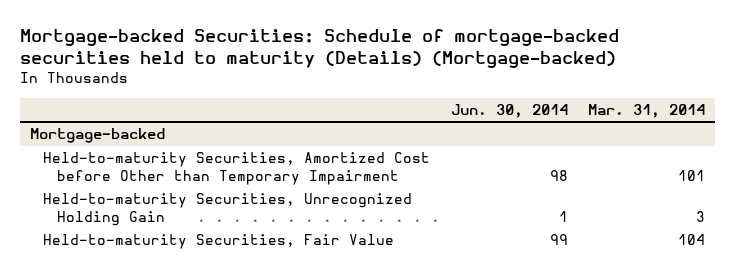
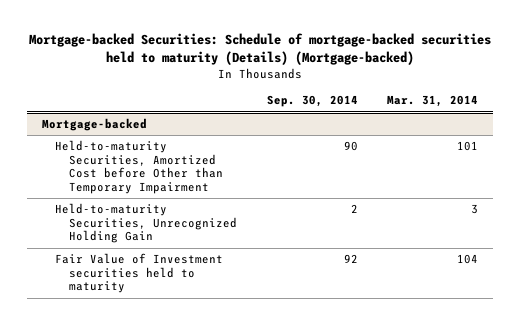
- | Jun. 30, 2014 | Mar. 31, 2014
+ | Sep. 30, 2014 | Mar. 31, 2014
@ Mortgage-backed
- Held-to-maturity Securities, Fair Value | 99 | 104
+ Fair Value of Investment securities held to maturity | 92 | 104

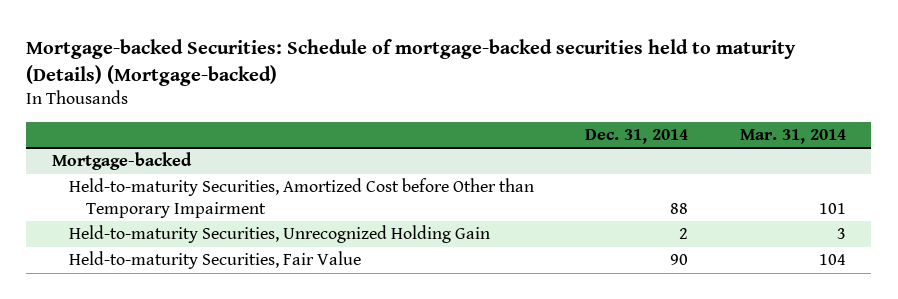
- | Sep. 30, 2014 | Mar. 31, 2014
+ | Dec. 31, 2014 | Mar. 31, 2014
@ Mortgage-backed
- Fair Value of Investment securities held to maturity | 92 | 104
+ Held-to-maturity Securities, Fair Value | 90 | 104

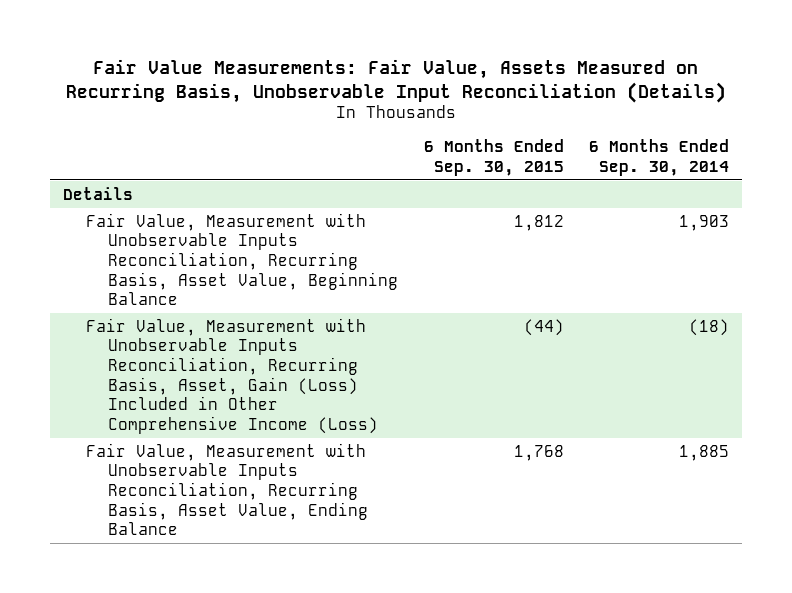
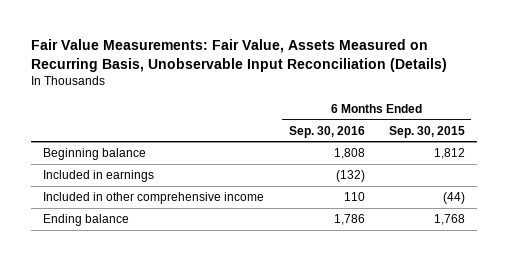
- | 6 Months Ended Sep. 30, 2015 | 6 Months Ended Sep. 30, 2014
+ | 6 Months Ended Sep. 30, 2016 | 6 Months Ended Sep. 30, 2015
- Details
- Fair Value, Measurement with Unobservable Inputs Reconciliation, Recurring Basis, Asset Value, Beginning Balance | 1,812 | 1,903
- Fair Value, Measurement with Unobservable Inputs Reconciliation, Recurring Basis, Asset, Gain (Loss) Included in Other Comprehensive Income (Loss) | (44) | (18)
- Fair Value, Measurement with Unobservable Inputs Reconciliation, Recurring Basis, Asset Value, Ending Balance | 1,768 | 1,885
+ Beginning balance | 1,808 | 1,812
+ Included in earnings | (132) |
+ Included in other comprehensive income | 110 | (44)
+ Ending balance | 1,786 | 1,768

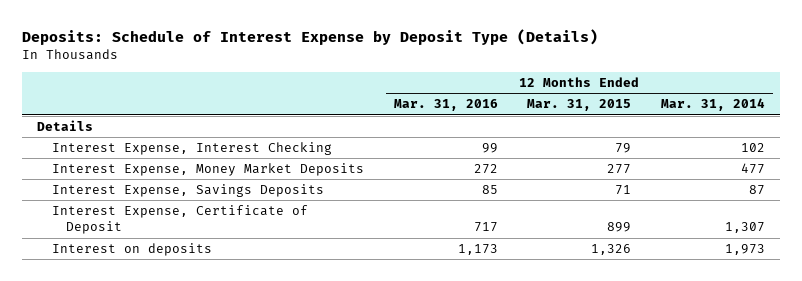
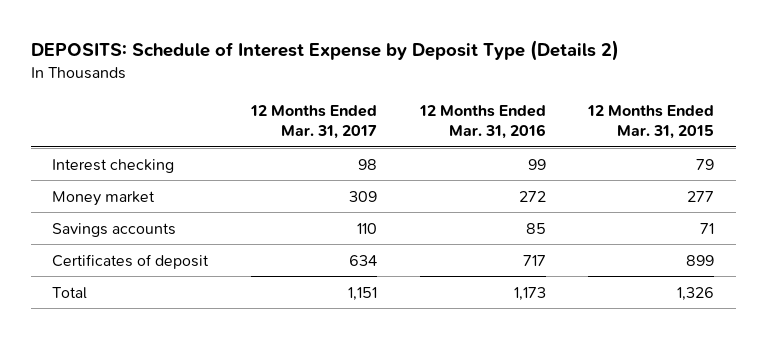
- Deposits: Schedule of Interest Expense by Deposit Type (Details)
+ DEPOSITS: Schedule of Interest Expense by Deposit Type (Details 2)
- | 12 Months Ended Mar. 31, 2016 | 12 Months Ended Mar. 31, 2015 | 12 Months Ended Mar. 31, 2014
+ | 12 Months Ended Mar. 31, 2017 | 12 Months Ended Mar. 31, 2016 | 12 Months Ended Mar. 31, 2015
- Details
- Interest Expense, Interest Checking | 99 | 79 | 102
- Interest Expense, Money Market Deposits | 272 | 277 | 477
- Interest Expense, Savings Deposits | 85 | 71 | 87
- Interest Expense, Certificate of Deposit | 717 | 899 | 1,307
- Interest on deposits | 1,173 | 1,326 | 1,973
+ Interest checking | 98 | 99 | 79
+ Money market | 309 | 272 | 277
+ Savings accounts | 110 | 85 | 71
+ Certificates of deposit | 634 | 717 | 899
+ Total | 1,151 | 1,173 | 1,326

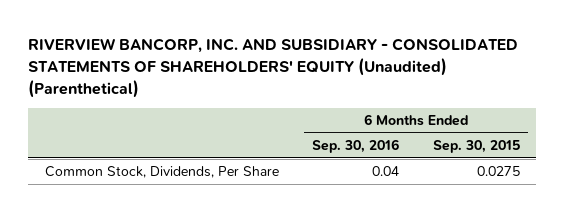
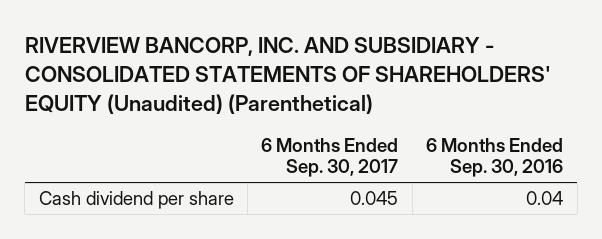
- | 6 Months Ended Sep. 30, 2016 | 6 Months Ended Sep. 30, 2015
+ | 6 Months Ended Sep. 30, 2017 | 6 Months Ended Sep. 30, 2016
- Common Stock, Dividends, Per Share | 0.04 | 0.0275
+ Cash dividend per share | 0.045 | 0.04

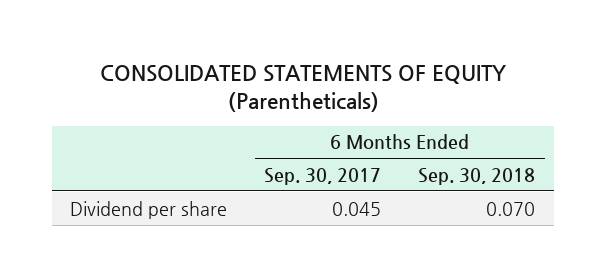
- RIVERVIEW BANCORP, INC. AND SUBSIDIARY - CONSOLIDATED STATEMENTS OF SHAREHOLDERS' EQUITY (Unaudited) (Parenthetical)
+ CONSOLIDATED STATEMENTS OF EQUITY (Parentheticals)
- | 6 Months Ended Sep. 30, 2017 | 6 Months Ended Sep. 30, 2016
+ | 6 Months Ended Sep. 30, 2017 | 6 Months Ended Sep. 30, 2018
- Cash dividend per share | 0.045 | 0.04
+ Dividend per share | 0.045 | 0.070

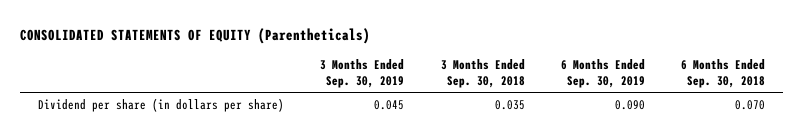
- | 6 Months Ended Sep. 30, 2017 | 6 Months Ended Sep. 30, 2018
+ | 3 Months Ended Sep. 30, 2019 | 3 Months Ended Sep. 30, 2018 | 6 Months Ended Sep. 30, 2019 | 6 Months Ended Sep. 30, 2018
- Dividend per share | 0.045 | 0.070
+ Dividend per share (in dollars per share) | 0.045 | 0.035 | 0.090 | 0.070

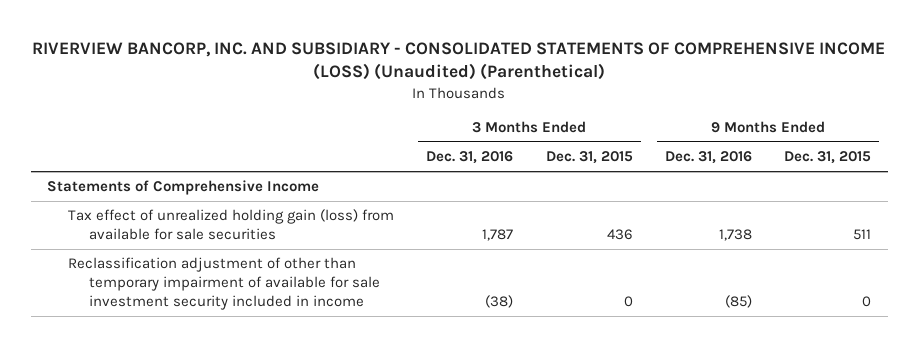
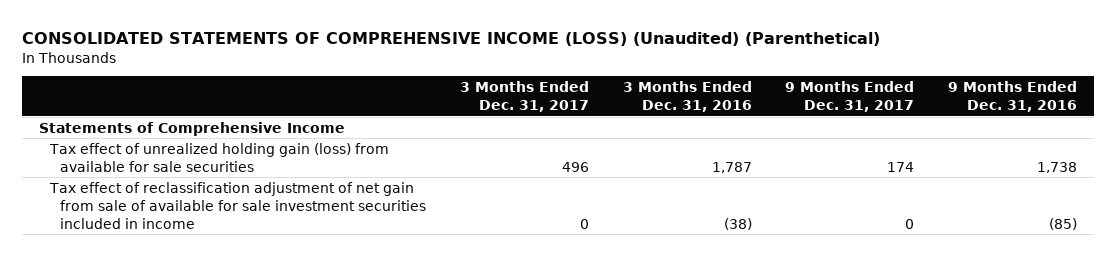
- RIVERVIEW BANCORP, INC. AND SUBSIDIARY - CONSOLIDATED STATEMENTS OF COMPREHENSIVE INCOME (LOSS) (Unaudited) (Parenthetical)
+ CONSOLIDATED STATEMENTS OF COMPREHENSIVE INCOME (LOSS) (Unaudited) (Parenthetical)
- | 3 Months Ended Dec. 31, 2016 | 3 Months Ended Dec. 31, 2015 | 9 Months Ended Dec. 31, 2016 | 9 Months Ended Dec. 31, 2015
+ | 3 Months Ended Dec. 31, 2017 | 3 Months Ended Dec. 31, 2016 | 9 Months Ended Dec. 31, 2017 | 9 Months Ended Dec. 31, 2016
- Reclassification adjustment of other than temporary impairment of available for sale investment security included in income | (38) | 0 | (85) | 0
+ Tax effect of reclassification adjustment of net gain from sale of available for sale investment securities included in income | 0 | (38) | 0 | (85)

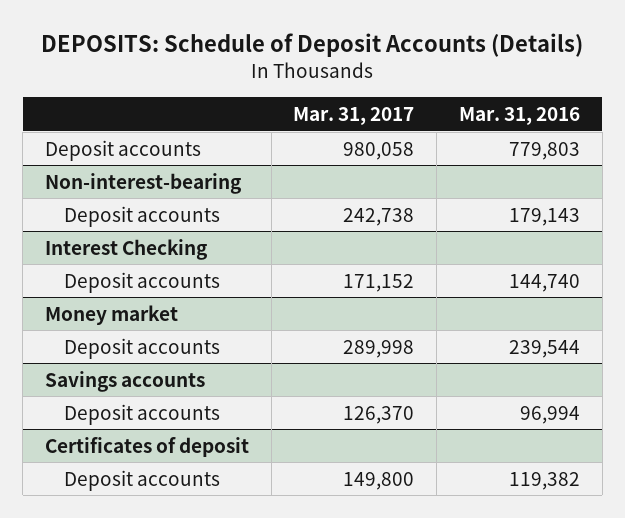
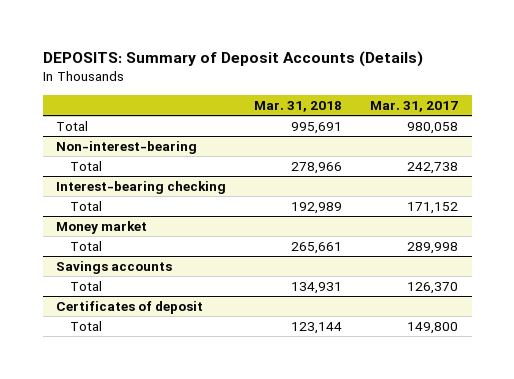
- DEPOSITS: Schedule of Deposit Accounts (Details)
+ DEPOSITS: Summary of Deposit Accounts (Details)
- | Mar. 31, 2017 | Mar. 31, 2016
+ | Mar. 31, 2018 | Mar. 31, 2017
- Deposit accounts | 980,058 | 779,803
+ Total | 995,691 | 980,058
@ Non-interest-bearing
- Deposit accounts | 242,738 | 179,143
- Interest Checking
- Deposit accounts | 171,152 | 144,740
@ Non-interest-bearing
+ Total | 278,966 | 242,738
+ Interest-bearing checking
+ Total | 192,989 | 171,152
@ Money market
- Deposit accounts | 289,998 | 239,544
+ Total | 265,661 | 289,998
@ Savings accounts
- Deposit accounts | 126,370 | 96,994
+ Total | 134,931 | 126,370
@ Certificates of deposit
- Deposit accounts | 149,800 | 119,382
+ Total | 123,144 | 149,800

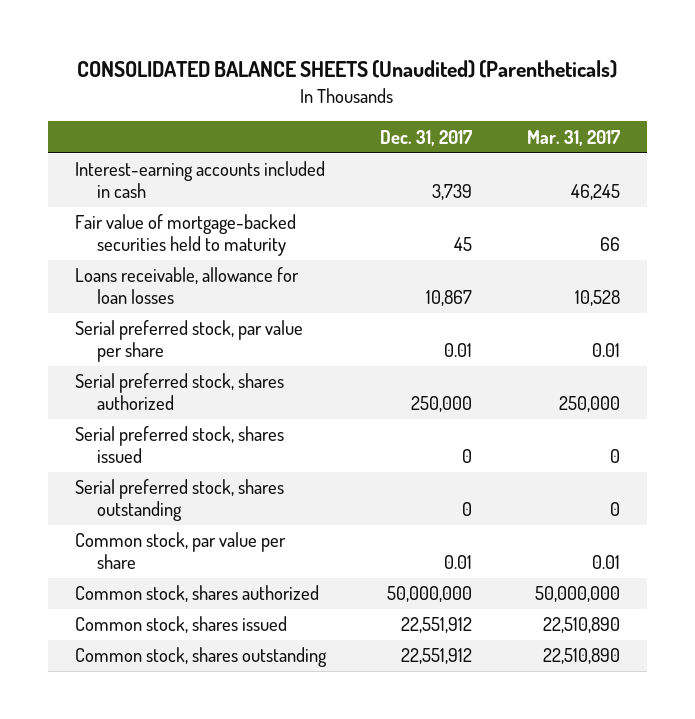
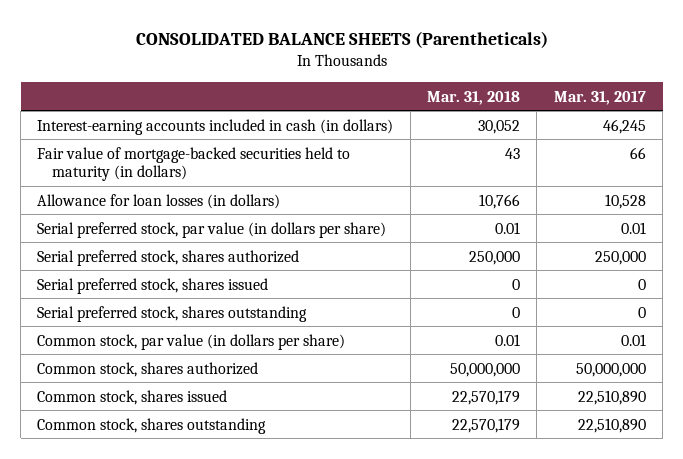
- CONSOLIDATED BALANCE SHEETS (Unaudited) (Parentheticals)
+ CONSOLIDATED BALANCE SHEETS (Parentheticals)
- | Dec. 31, 2017 | Mar. 31, 2017
+ | Mar. 31, 2018 | Mar. 31, 2017
- Interest-earning accounts included in cash | 3,739 | 46,245
- Fair value of mortgage-backed securities held to maturity | 45 | 66
- Loans receivable, allowance for loan losses | 10,867 | 10,528
- Serial preferred stock, par value per share | 0.01 | 0.01
+ Interest-earning accounts included in cash (in dollars) | 30,052 | 46,245
+ Fair value of mortgage-backed securities held to maturity (in dollars) | 43 | 66
+ Allowance for loan losses (in dollars) | 10,766 | 10,528
+ Serial preferred stock, par value (in dollars per share) | 0.01 | 0.01
- Common stock, par value per share | 0.01 | 0.01
+ Common stock, par value (in dollars per share) | 0.01 | 0.01

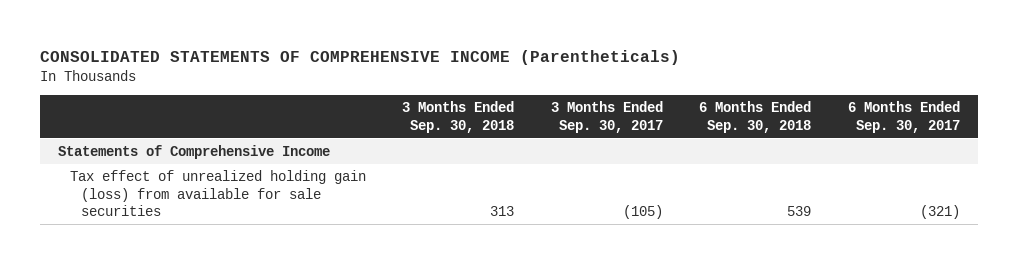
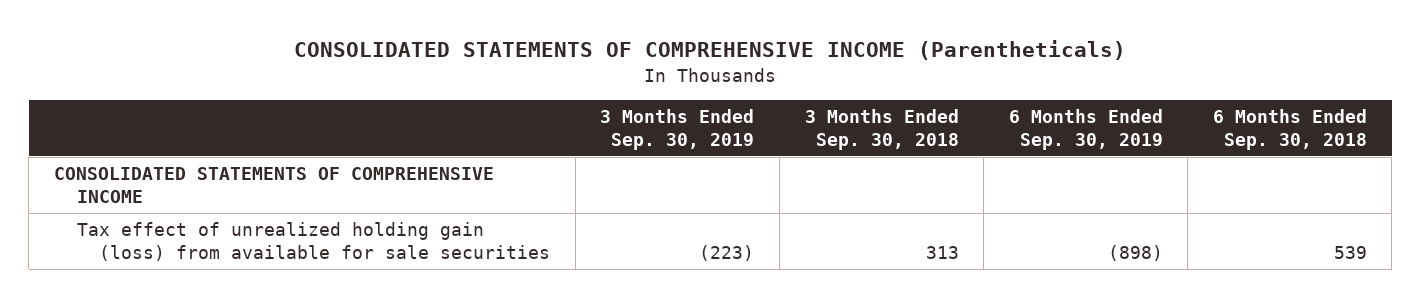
- | 3 Months Ended Sep. 30, 2018 | 3 Months Ended Sep. 30, 2017 | 6 Months Ended Sep. 30, 2018 | 6 Months Ended Sep. 30, 2017
+ | 3 Months Ended Sep. 30, 2019 | 3 Months Ended Sep. 30, 2018 | 6 Months Ended Sep. 30, 2019 | 6 Months Ended Sep. 30, 2018
- Statements of Comprehensive Income
+ CONSOLIDATED STATEMENTS OF COMPREHENSIVE INCOME

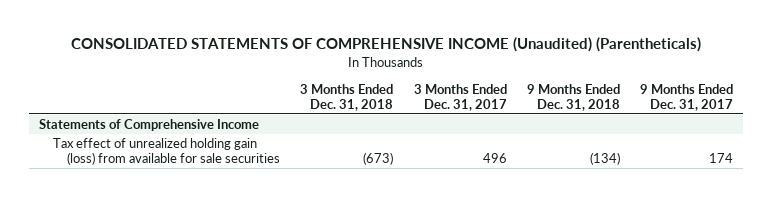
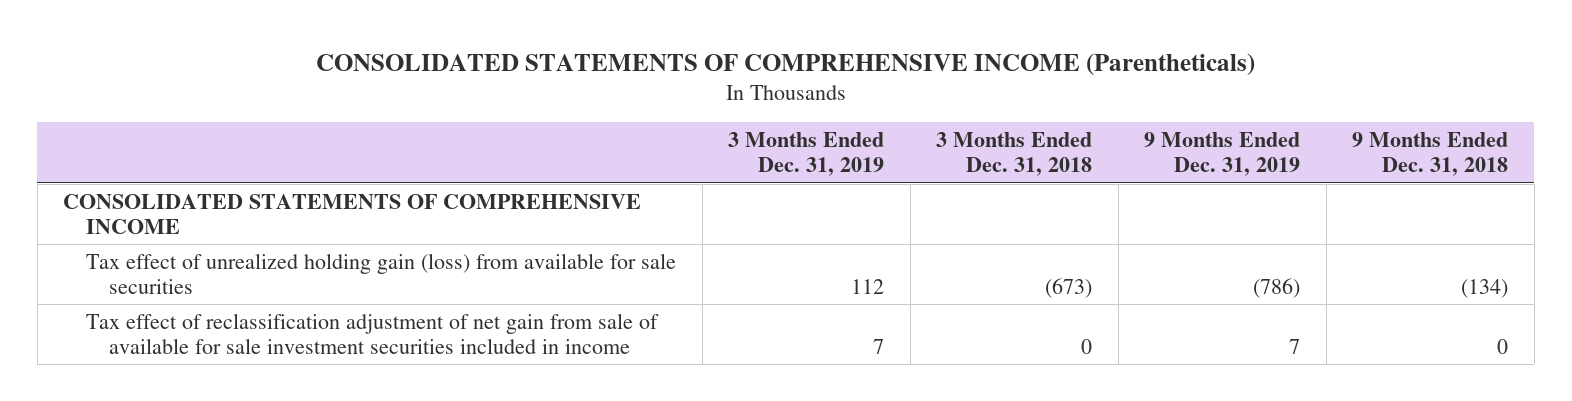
- CONSOLIDATED STATEMENTS OF COMPREHENSIVE INCOME (Unaudited) (Parentheticals)
+ CONSOLIDATED STATEMENTS OF COMPREHENSIVE INCOME (Parentheticals)
- | 3 Months Ended Dec. 31, 2018 | 3 Months Ended Dec. 31, 2017 | 9 Months Ended Dec. 31, 2018 | 9 Months Ended Dec. 31, 2017
+ | 3 Months Ended Dec. 31, 2019 | 3 Months Ended Dec. 31, 2018 | 9 Months Ended Dec. 31, 2019 | 9 Months Ended Dec. 31, 2018
- Statements of Comprehensive Income
+ CONSOLIDATED STATEMENTS OF COMPREHENSIVE INCOME
+ Tax effect of reclassification adjustment of net gain from sale of available for sale investment securities included in income | 7 | 0 | 7 | 0

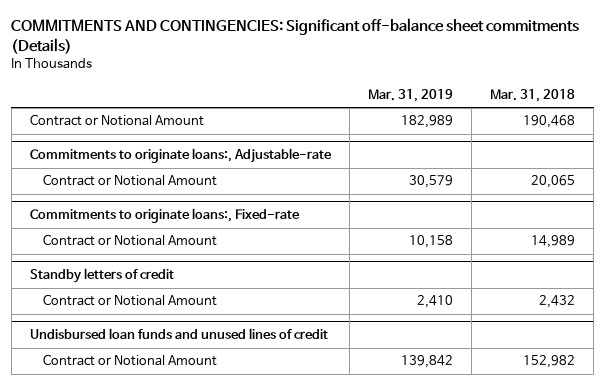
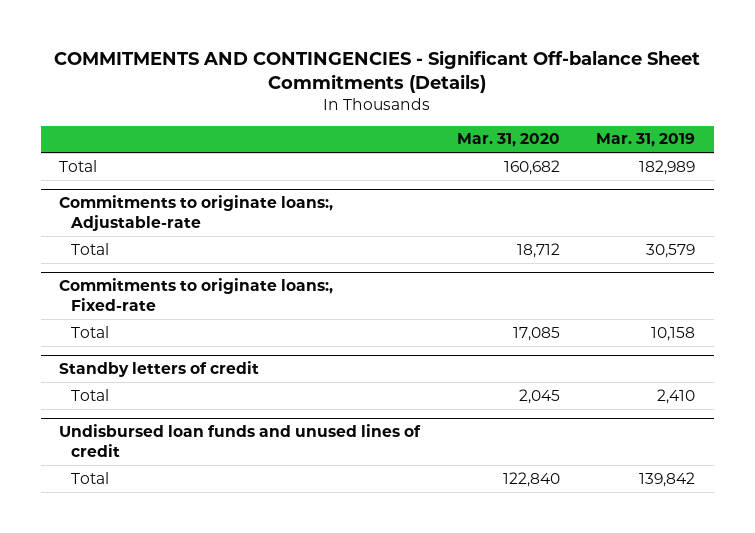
- COMMITMENTS AND CONTINGENCIES: Significant off-balance sheet commitments (Details)
+ COMMITMENTS AND CONTINGENCIES - Significant Off-balance Sheet Commitments (Details)
- | Mar. 31, 2019 | Mar. 31, 2018
+ | Mar. 31, 2020 | Mar. 31, 2019
- Contract or Notional Amount | 182,989 | 190,468
+ Total | 160,682 | 182,989
@ Commitments to originate loans:, Adjustable-rate
- Contract or Notional Amount | 30,579 | 20,065
+ Total | 18,712 | 30,579
@ Commitments to originate loans:, Fixed-rate
- Contract or Notional Amount | 10,158 | 14,989
+ Total | 17,085 | 10,158
@ Standby letters of credit
- Contract or Notional Amount | 2,410 | 2,432
+ Total | 2,045 | 2,410
@ Undisbursed loan funds and unused lines of credit
- Contract or Notional Amount | 139,842 | 152,982
+ Total | 122,840 | 139,842

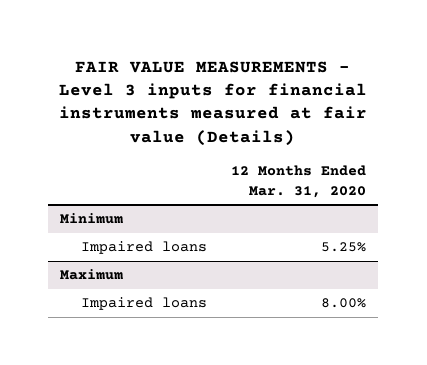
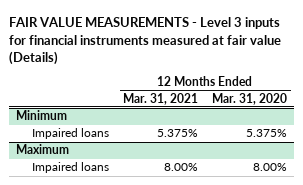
- | 12 Months Ended Mar. 31, 2020
+ | 12 Months Ended Mar. 31, 2021 | 12 Months Ended Mar. 31, 2020
@ Minimum
- Impaired loans | 5.25%
+ Impaired loans | 5.375% | 5.375%

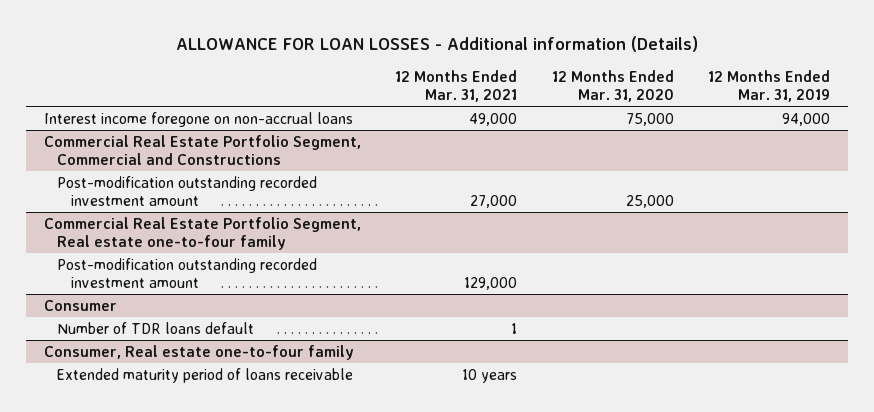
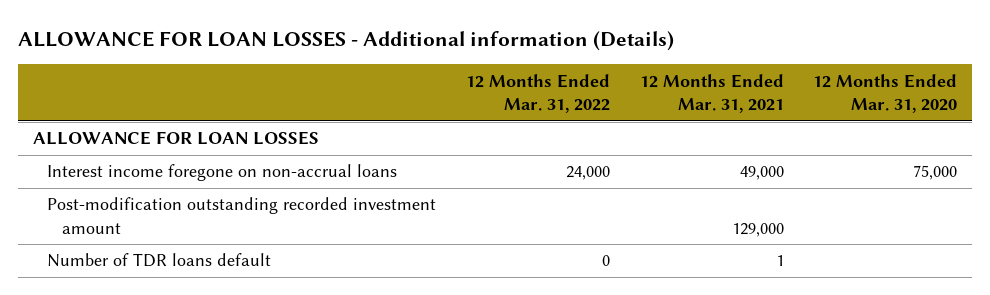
- | 12 Months Ended Mar. 31, 2021 | 12 Months Ended Mar. 31, 2020 | 12 Months Ended Mar. 31, 2019
+ | 12 Months Ended Mar. 31, 2022 | 12 Months Ended Mar. 31, 2021 | 12 Months Ended Mar. 31, 2020
+ ALLOWANCE FOR LOAN LOSSES
- Commercial Real Estate Portfolio Segment, Commercial and Constructions
- Post-modification outstanding recorded investment amount | 27,000 | 25,000 |
- Commercial Real Estate Portfolio Segment, Real estate one-to-four family
- Consumer
- Consumer, Real estate one-to-four family
- Extended maturity period of loans receivable | 10 years | |

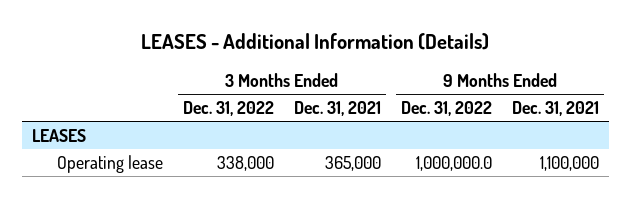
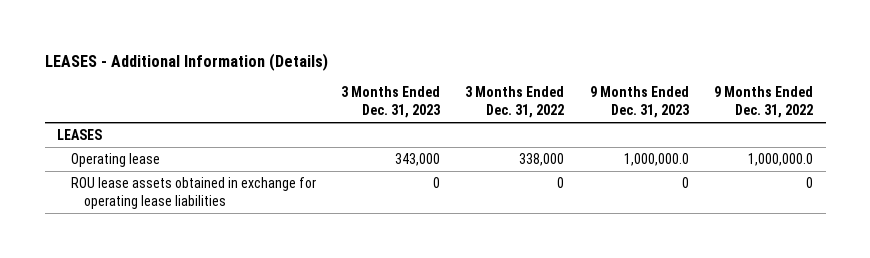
- | 3 Months Ended Dec. 31, 2022 | 3 Months Ended Dec. 31, 2021 | 9 Months Ended Dec. 31, 2022 | 9 Months Ended Dec. 31, 2021
+ | 3 Months Ended Dec. 31, 2023 | 3 Months Ended Dec. 31, 2022 | 9 Months Ended Dec. 31, 2023 | 9 Months Ended Dec. 31, 2022
+ ROU lease assets obtained in exchange for operating lease liabilities | 0 | 0 | 0 | 0

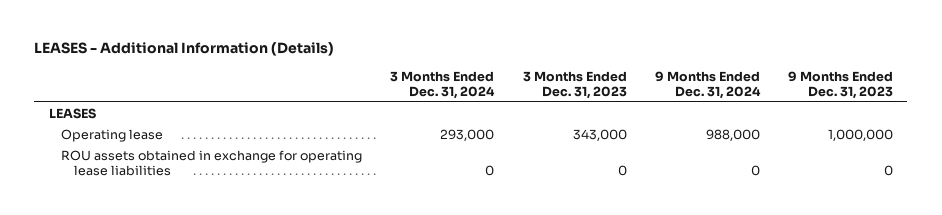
- | 3 Months Ended Dec. 31, 2023 | 3 Months Ended Dec. 31, 2022 | 9 Months Ended Dec. 31, 2023 | 9 Months Ended Dec. 31, 2022
+ | 3 Months Ended Dec. 31, 2024 | 3 Months Ended Dec. 31, 2023 | 9 Months Ended Dec. 31, 2024 | 9 Months Ended Dec. 31, 2023
- Operating lease | 343,000 | 338,000 | 1,000,000.0 | 1,000,000.0
- ROU lease assets obtained in exchange for operating lease liabilities | 0 | 0 | 0 | 0
+ Operating lease | 293,000 | 343,000 | 988,000 | 1,000,000
+ ROU assets obtained in exchange for operating lease liabilities | 0 | 0 | 0 | 0

